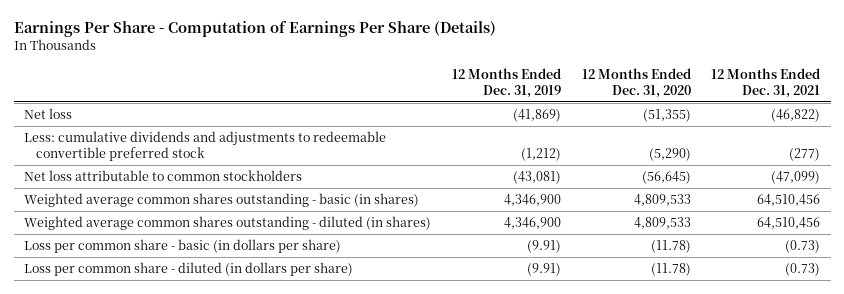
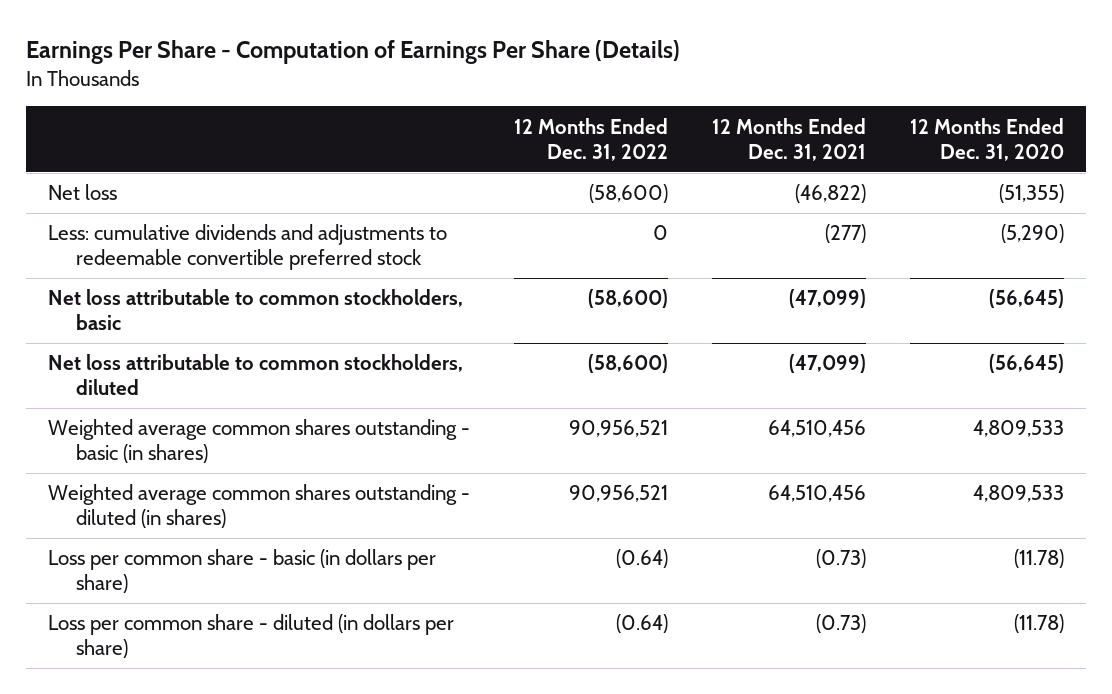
- | 12 Months Ended Dec. 31, 2019 | 12 Months Ended Dec. 31, 2020 | 12 Months Ended Dec. 31, 2021
+ | 12 Months Ended Dec. 31, 2022 | 12 Months Ended Dec. 31, 2021 | 12 Months Ended Dec. 31, 2020
- Net loss attributable to common stockholders | (43,081) | (56,645) | (47,099)
+ Net loss attributable to common stockholders, basic | (58,600) | (47,099) | (56,645)
+ Net loss attributable to common stockholders, diluted | (58,600) | (47,099) | (56,645)

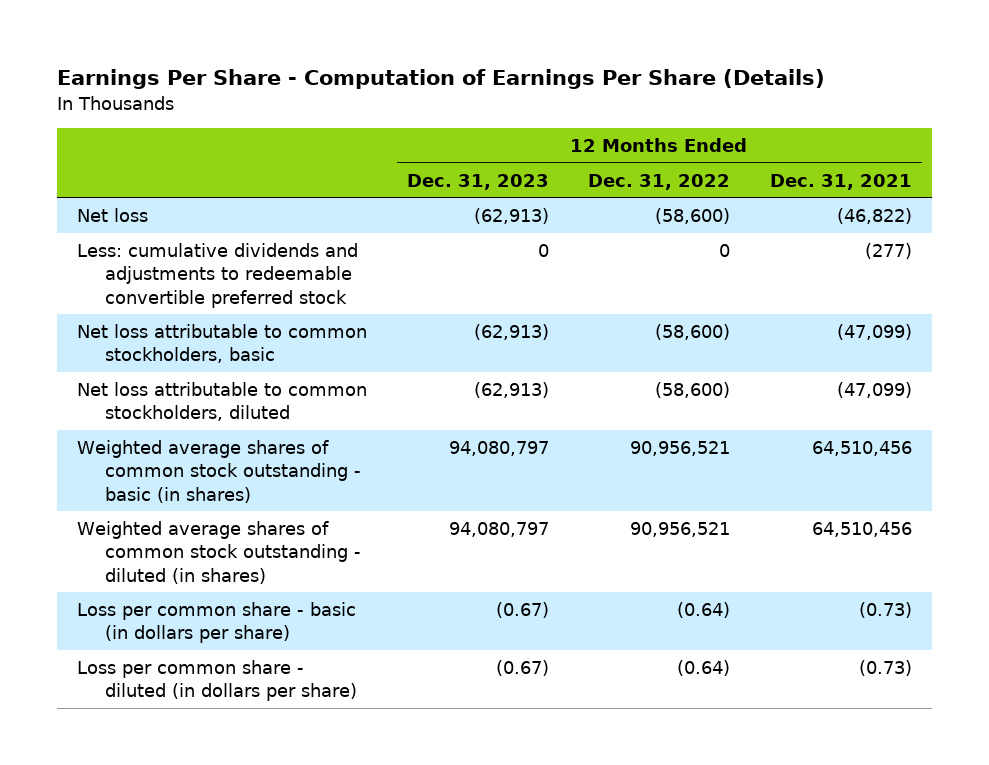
- | 12 Months Ended Dec. 31, 2022 | 12 Months Ended Dec. 31, 2021 | 12 Months Ended Dec. 31, 2020
+ | 12 Months Ended Dec. 31, 2023 | 12 Months Ended Dec. 31, 2022 | 12 Months Ended Dec. 31, 2021
- Weighted average common shares outstanding - basic (in shares) | 90,956,521 | 64,510,456 | 4,809,533
- Weighted average common shares outstanding - diluted (in shares) | 90,956,521 | 64,510,456 | 4,809,533
+ Weighted average shares of common stock outstanding - basic (in shares) | 94,080,797 | 90,956,521 | 64,510,456
+ Weighted average shares of common stock outstanding - diluted (in shares) | 94,080,797 | 90,956,521 | 64,510,456

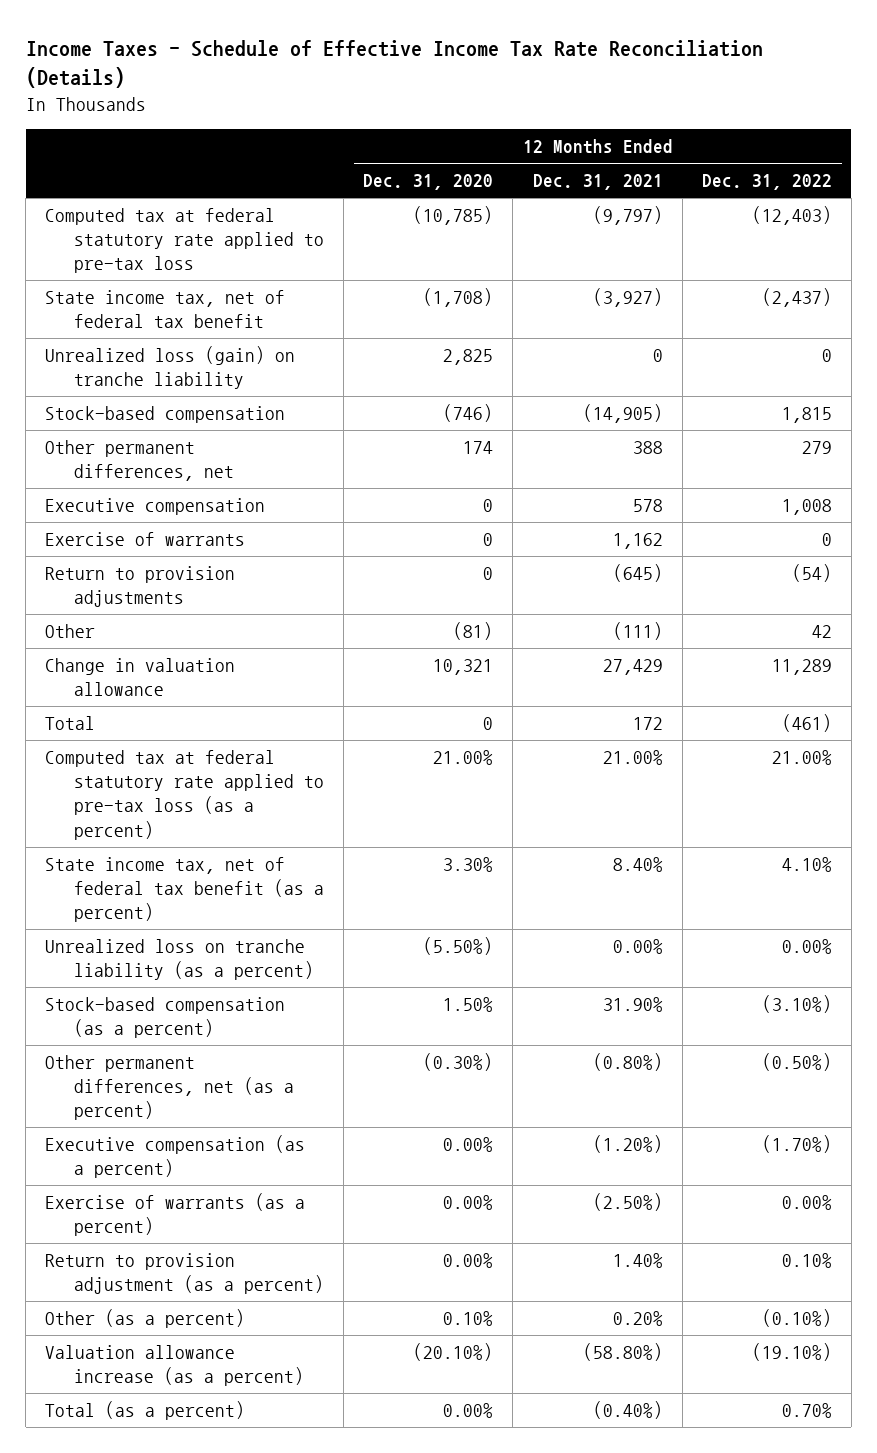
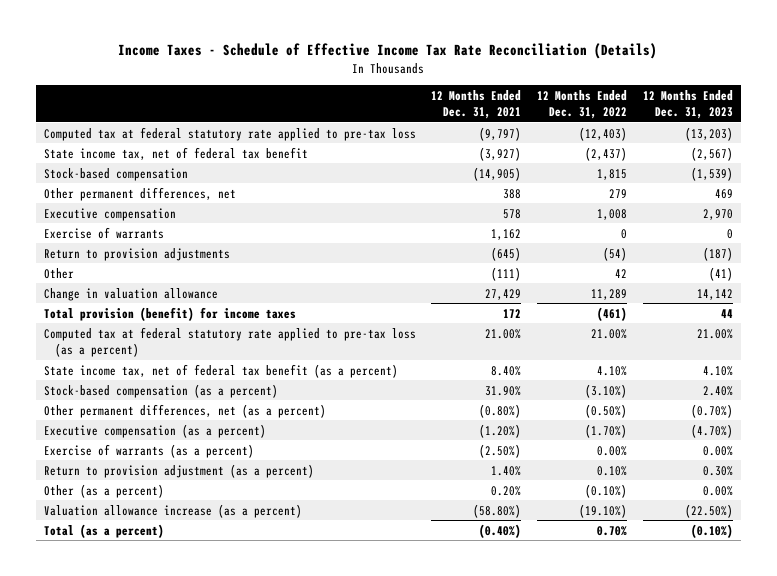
- | 12 Months Ended Dec. 31, 2020 | 12 Months Ended Dec. 31, 2021 | 12 Months Ended Dec. 31, 2022
+ | 12 Months Ended Dec. 31, 2021 | 12 Months Ended Dec. 31, 2022 | 12 Months Ended Dec. 31, 2023
- Unrealized loss (gain) on tranche liability | 2,825 | 0 | 0
- Total | 0 | 172 | (461)
+ Total provision (benefit) for income taxes | 172 | (461) | 44
- Unrealized loss on tranche liability (as a percent) | (5.50%) | 0.00% | 0.00%

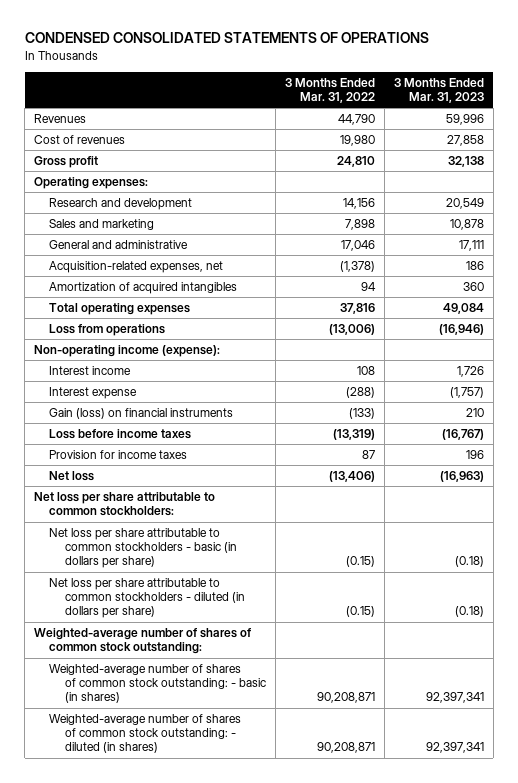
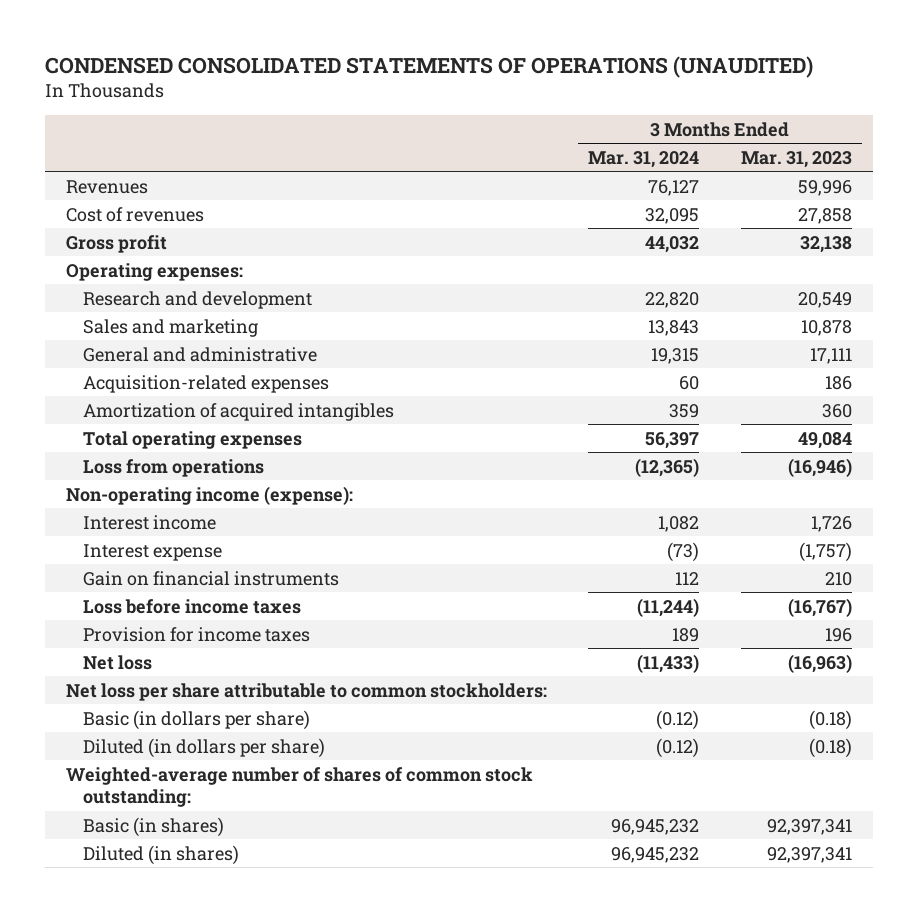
- CONDENSED CONSOLIDATED STATEMENTS OF OPERATIONS
+ CONDENSED CONSOLIDATED STATEMENTS OF OPERATIONS (UNAUDITED)
- | 3 Months Ended Mar. 31, 2022 | 3 Months Ended Mar. 31, 2023
+ | 3 Months Ended Mar. 31, 2024 | 3 Months Ended Mar. 31, 2023
- Acquisition-related expenses, net | (1,378) | 186
+ Acquisition-related expenses | 60 | 186
- Gain (loss) on financial instruments | (133) | 210
+ Gain on financial instruments | 112 | 210
- Net loss per share attributable to common stockholders - basic (in dollars per share) | (0.15) | (0.18)
- Net loss per share attributable to common stockholders - diluted (in dollars per share) | (0.15) | (0.18)
+ Basic (in dollars per share) | (0.12) | (0.18)
+ Diluted (in dollars per share) | (0.12) | (0.18)
- Weighted-average number of shares of common stock outstanding: - basic (in shares) | 90,208,871 | 92,397,341
- Weighted-average number of shares of common stock outstanding: - diluted (in shares) | 90,208,871 | 92,397,341
+ Basic (in shares) | 96,945,232 | 92,397,341
+ Diluted (in shares) | 96,945,232 | 92,397,341

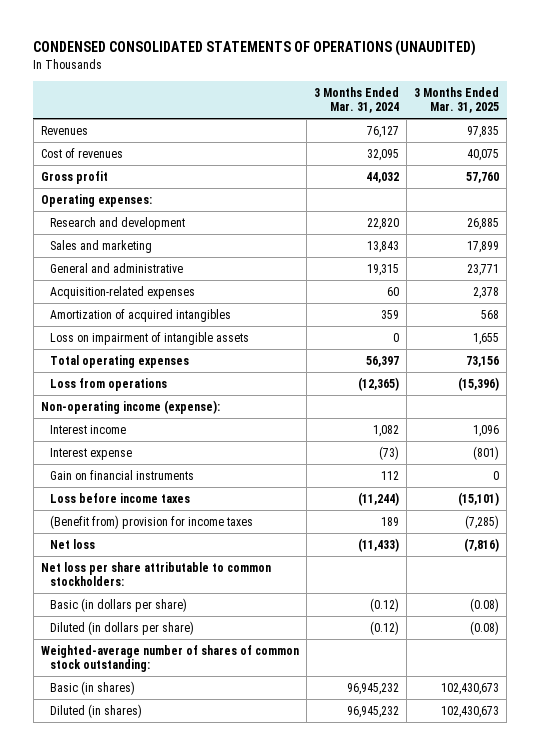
- | 3 Months Ended Mar. 31, 2024 | 3 Months Ended Mar. 31, 2023
+ | 3 Months Ended Mar. 31, 2024 | 3 Months Ended Mar. 31, 2025
+ Loss on impairment of intangible assets | 0 | 1,655
- Provision for income taxes | 189 | 196
+ (Benefit from) provision for income taxes | 189 | (7,285)

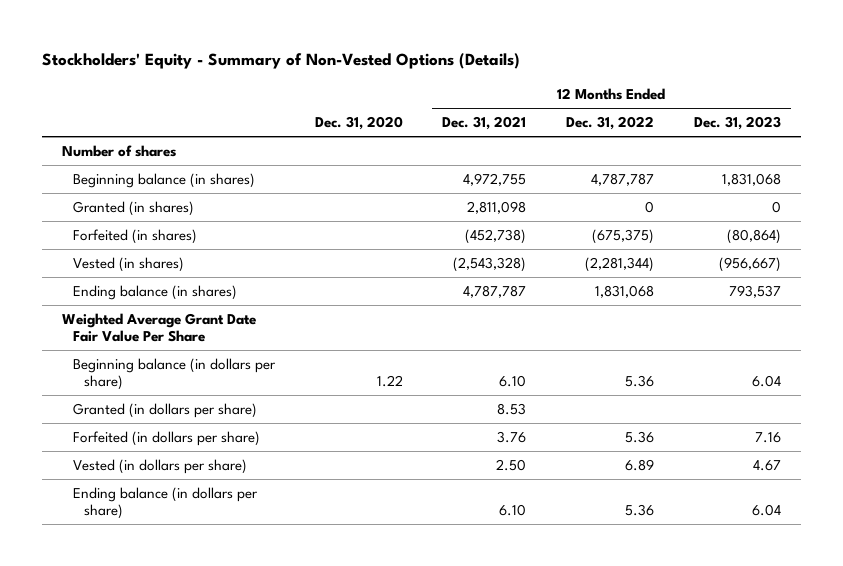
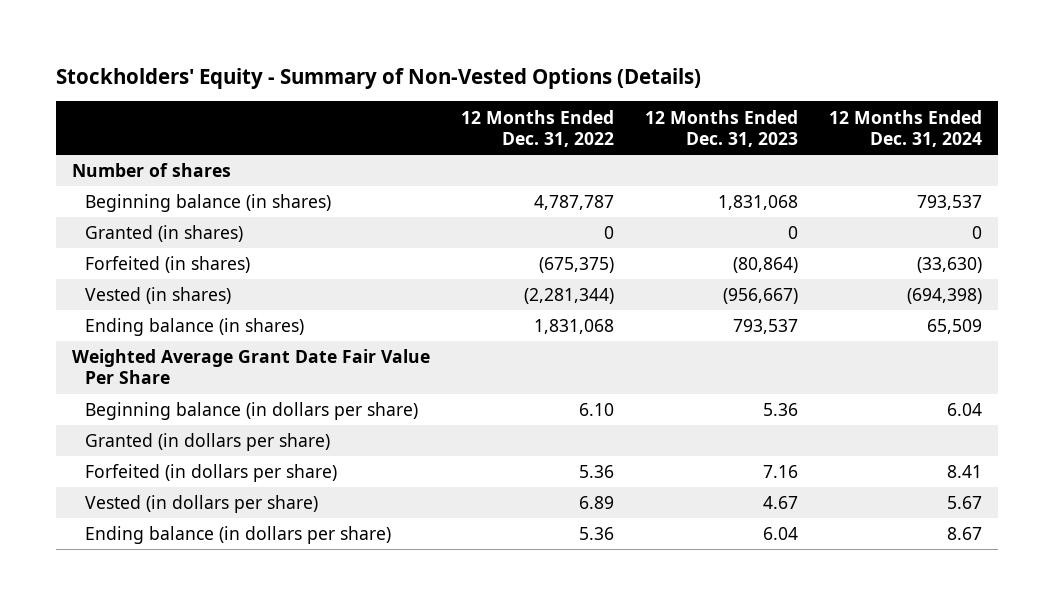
- | Dec. 31, 2020 | 12 Months Ended Dec. 31, 2021 | 12 Months Ended Dec. 31, 2022 | 12 Months Ended Dec. 31, 2023
+ | 12 Months Ended Dec. 31, 2022 | 12 Months Ended Dec. 31, 2023 | 12 Months Ended Dec. 31, 2024
- Beginning balance (in dollars per share) | 1.22 | 6.10 | 5.36 | 6.04
+ Beginning balance (in dollars per share) | 6.10 | 5.36 | 6.04

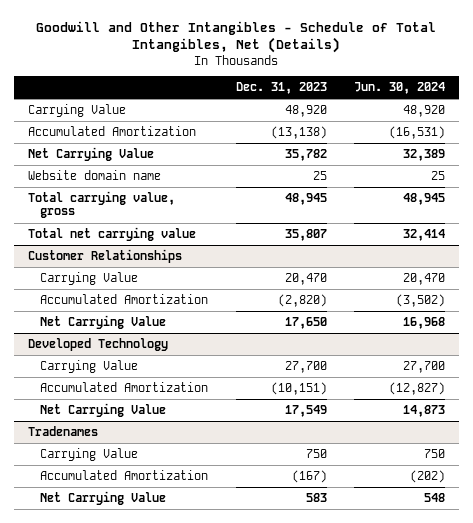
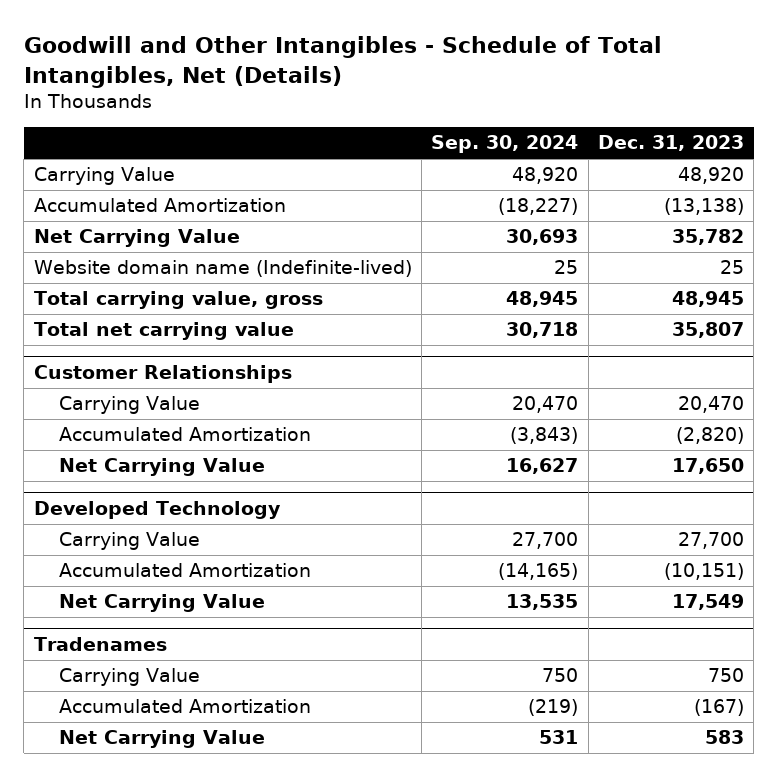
- | Dec. 31, 2023 | Jun. 30, 2024
+ | Sep. 30, 2024 | Dec. 31, 2023
- Website domain name | 25 | 25
+ Website domain name (Indefinite-lived) | 25 | 25

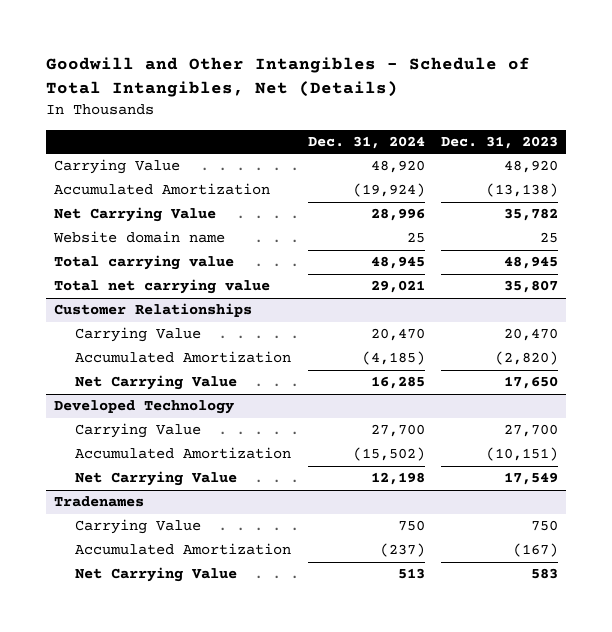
- | Sep. 30, 2024 | Dec. 31, 2023
+ | Dec. 31, 2024 | Dec. 31, 2023
- Website domain name (Indefinite-lived) | 25 | 25
- Total carrying value, gross | 48,945 | 48,945
+ Website domain name | 25 | 25
+ Total carrying value | 48,945 | 48,945

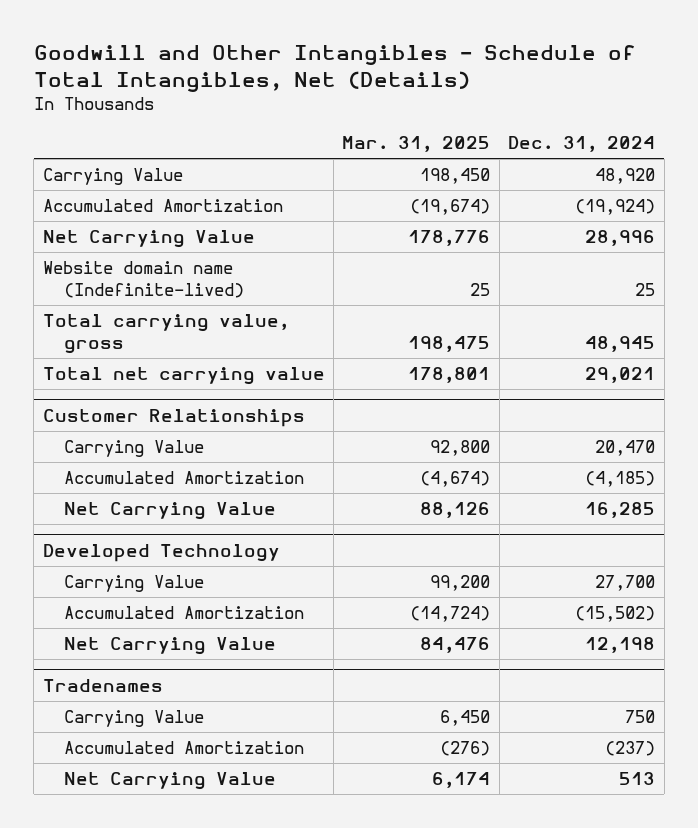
- | Dec. 31, 2024 | Dec. 31, 2023
+ | Mar. 31, 2025 | Dec. 31, 2024
- Website domain name | 25 | 25
- Total carrying value | 48,945 | 48,945
+ Website domain name (Indefinite-lived) | 25 | 25
+ Total carrying value, gross | 198,475 | 48,945

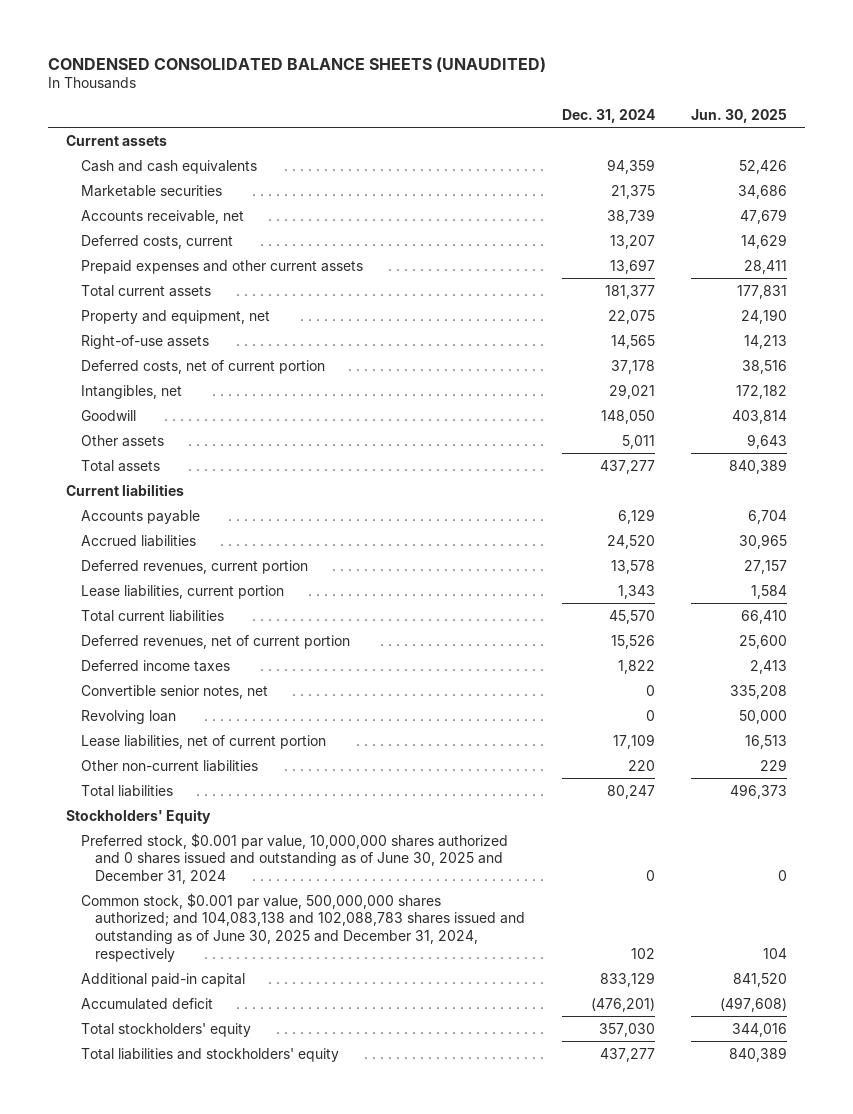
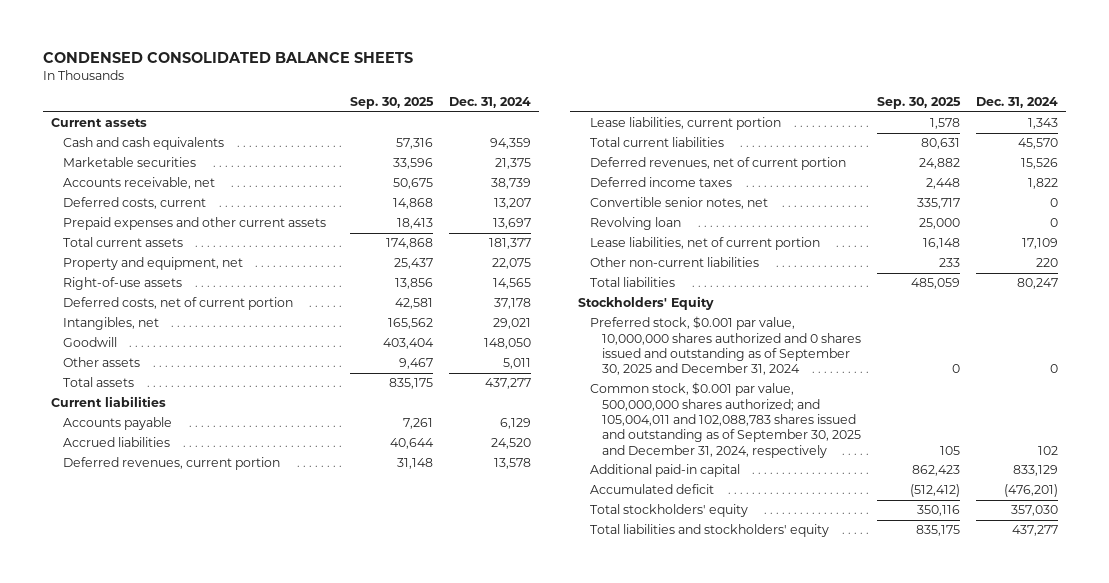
- CONDENSED CONSOLIDATED BALANCE SHEETS (UNAUDITED)
+ CONDENSED CONSOLIDATED BALANCE SHEETS
- | Dec. 31, 2024 | Jun. 30, 2025
+ | Sep. 30, 2025 | Dec. 31, 2024
- Preferred stock, $0.001 par value, 10,000,000 shares authorized and 0 shares issued and outstanding as of June 30, 2025 and December 31, 2024 | 0 | 0
- Common stock, $0.001 par value, 500,000,000 shares authorized; and 104,083,138 and 102,088,783 shares issued and outstanding as of June 30, 2025 and December 31, 2024, respectively | 102 | 104
+ Preferred stock, $0.001 par value, 10,000,000 shares authorized and 0 shares issued and outstanding as of September 30, 2025 and December 31, 2024 | 0 | 0
+ Common stock, $0.001 par value, 500,000,000 shares authorized; and 105,004,011 and 102,088,783 shares issued and outstanding as of September 30, 2025 and December 31, 2024, respectively | 105 | 102

